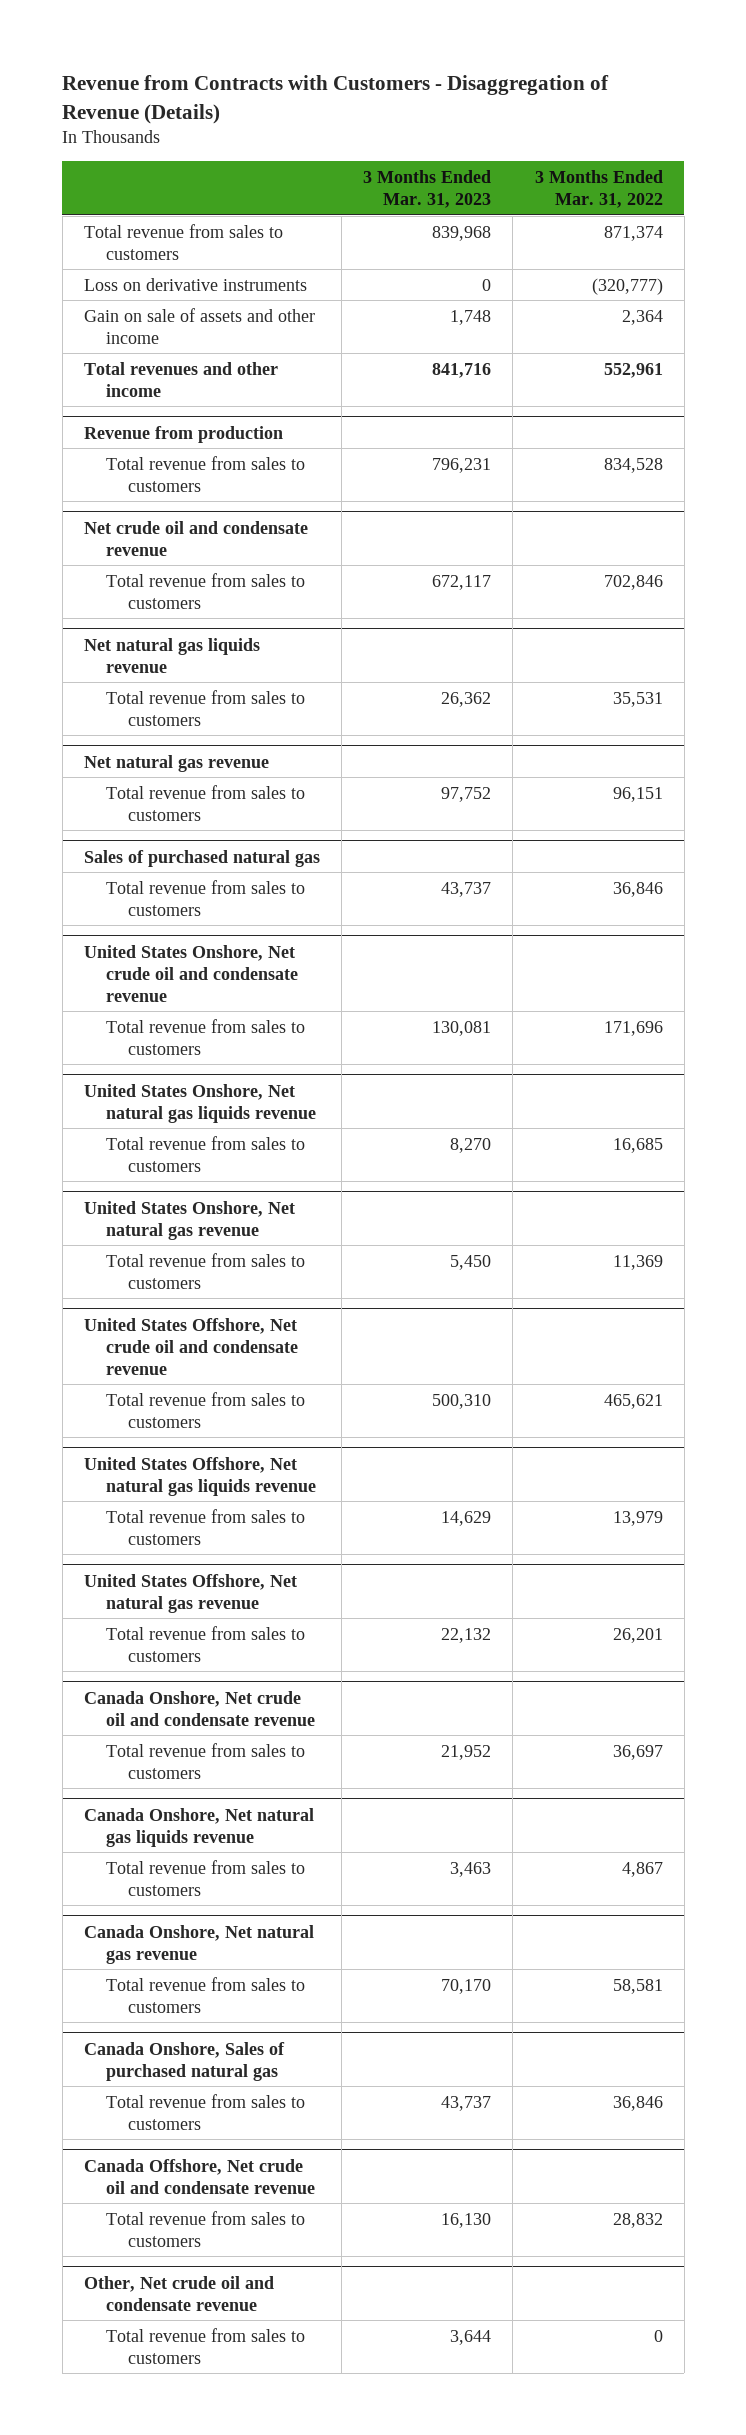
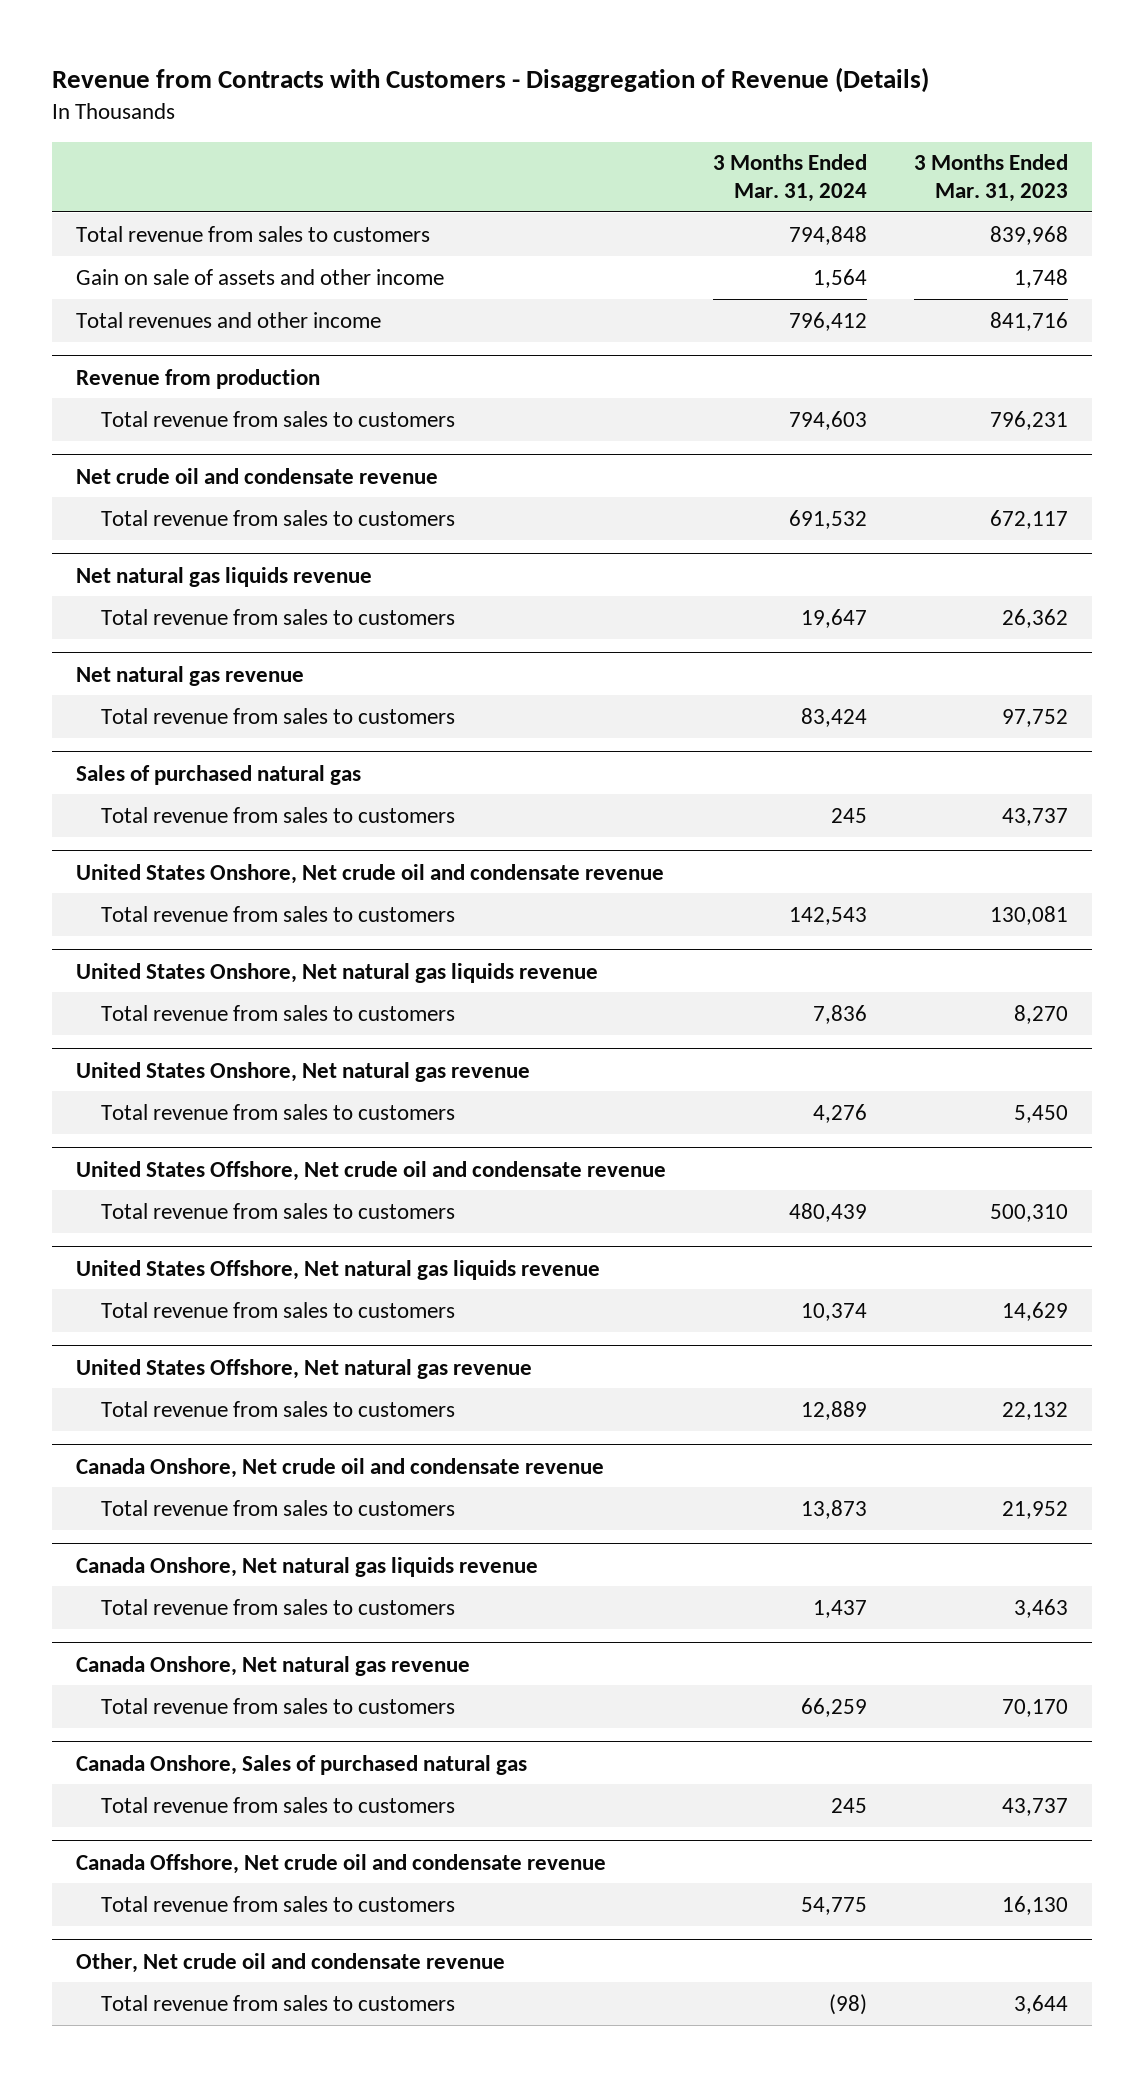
- | 3 Months Ended Mar. 31, 2023 | 3 Months Ended Mar. 31, 2022
+ | 3 Months Ended Mar. 31, 2024 | 3 Months Ended Mar. 31, 2023
- Loss on derivative instruments | 0 | (320,777)

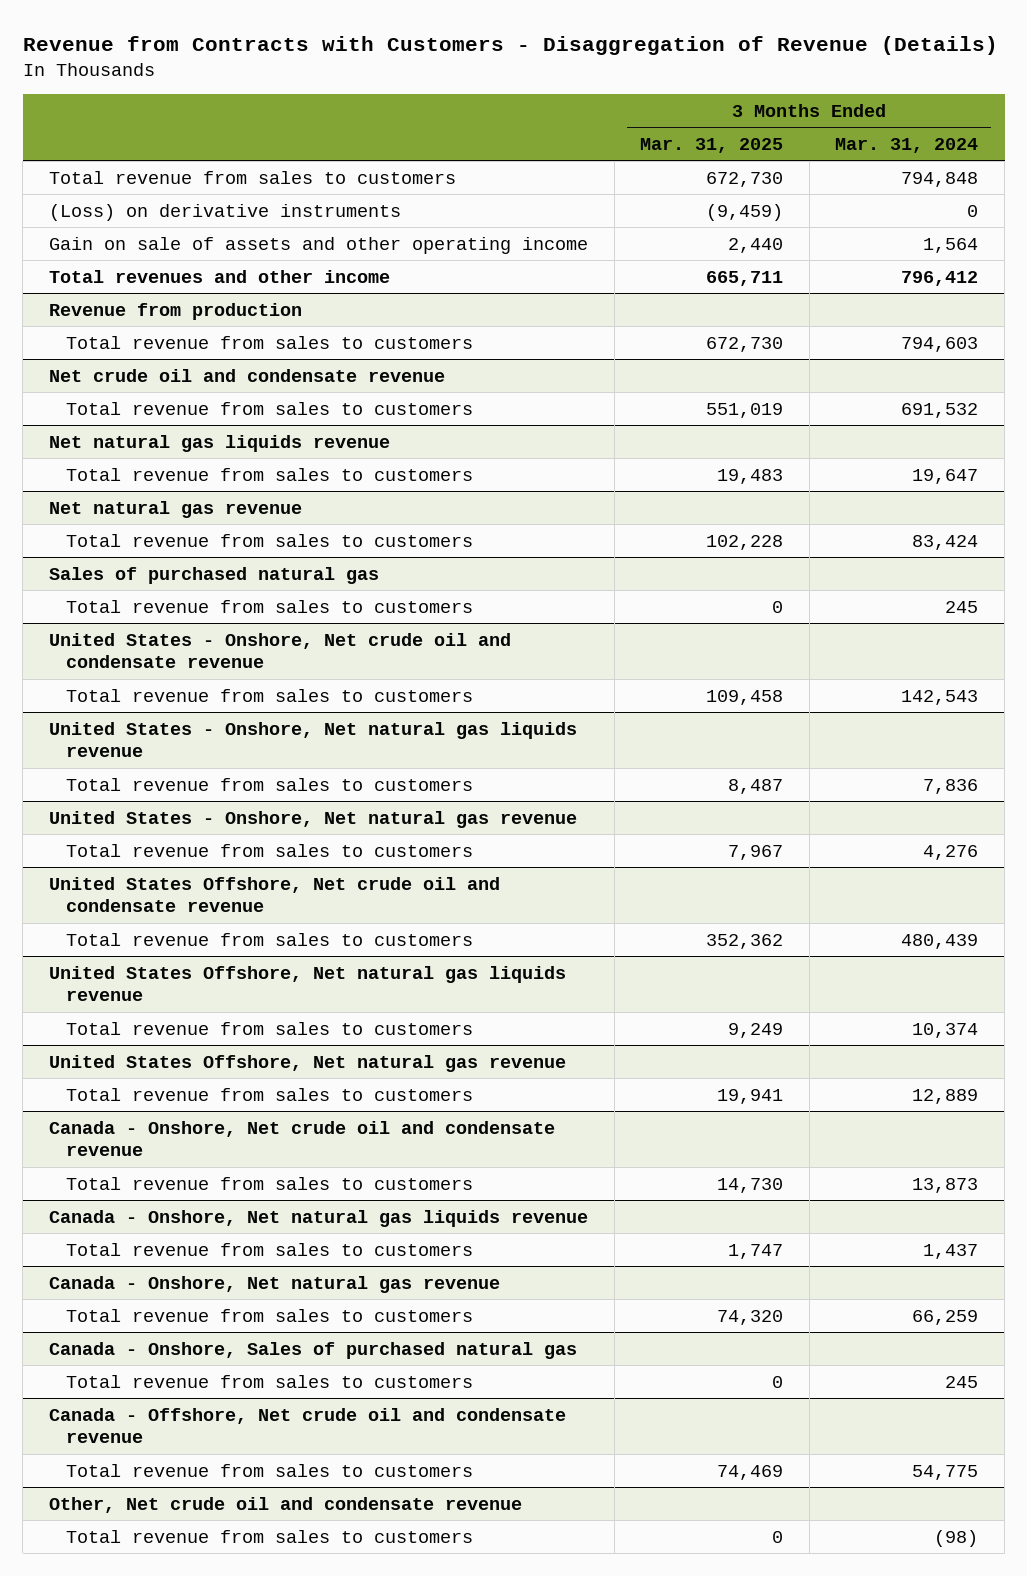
- | 3 Months Ended Mar. 31, 2024 | 3 Months Ended Mar. 31, 2023
+ | 3 Months Ended Mar. 31, 2025 | 3 Months Ended Mar. 31, 2024
- Gain on sale of assets and other income | 1,564 | 1,748
+ (Loss) on derivative instruments | (9,459) | 0
+ Gain on sale of assets and other operating income | 2,440 | 1,564
- United States Onshore, Net crude oil and condensate revenue
+ United States - Onshore, Net crude oil and condensate revenue
- United States Onshore, Net natural gas liquids revenue
+ United States - Onshore, Net natural gas liquids revenue
- United States Onshore, Net natural gas revenue
+ United States - Onshore, Net natural gas revenue
- Canada Onshore, Net crude oil and condensate revenue
+ Canada - Onshore, Net crude oil and condensate revenue
- Canada Onshore, Net natural gas liquids revenue
+ Canada - Onshore, Net natural gas liquids revenue
- Canada Onshore, Net natural gas revenue
+ Canada - Onshore, Net natural gas revenue
- Canada Onshore, Sales of purchased natural gas
+ Canada - Onshore, Sales of purchased natural gas
- Canada Offshore, Net crude oil and condensate revenue
+ Canada - Offshore, Net crude oil and condensate revenue

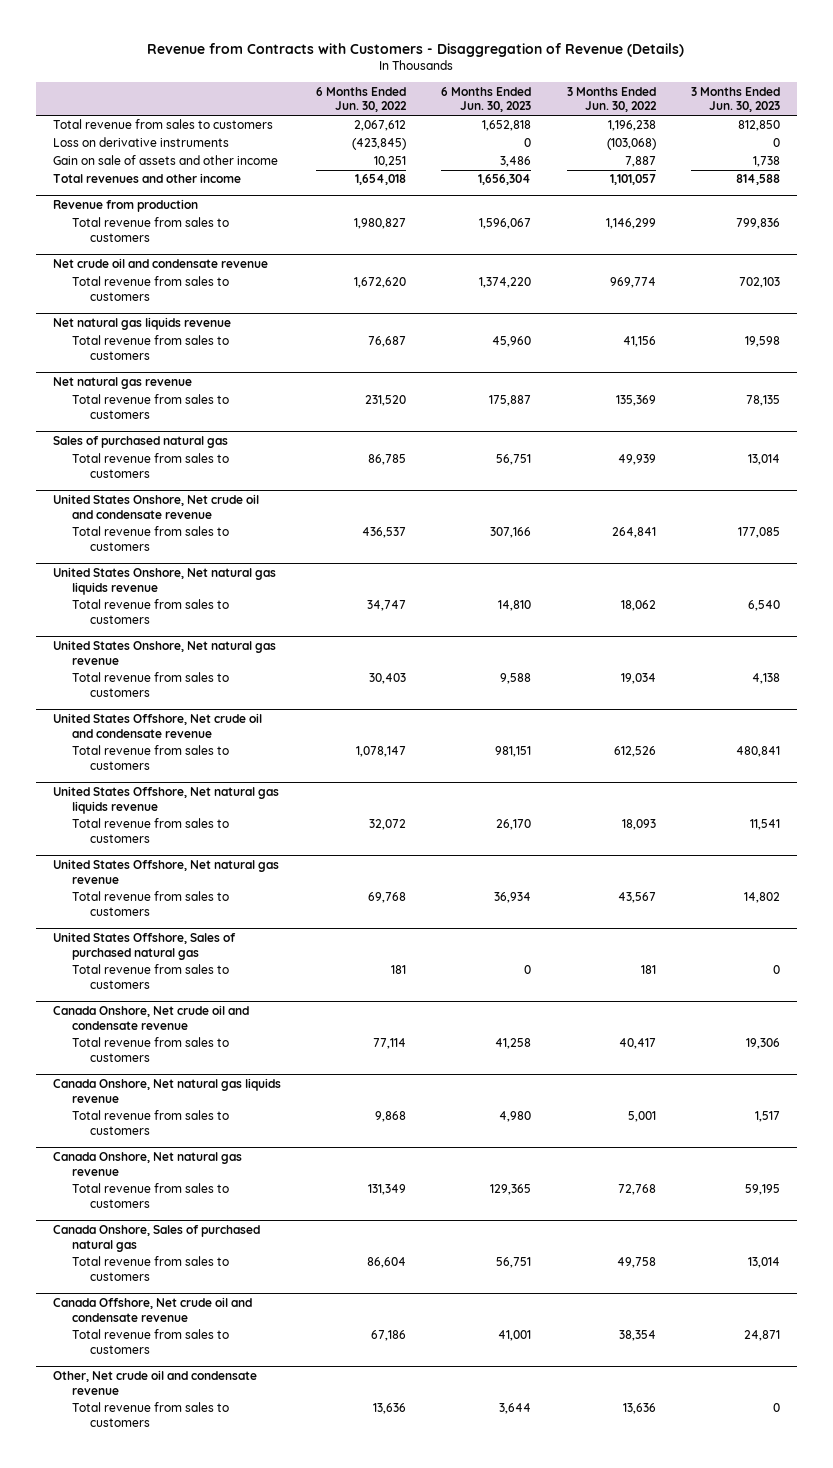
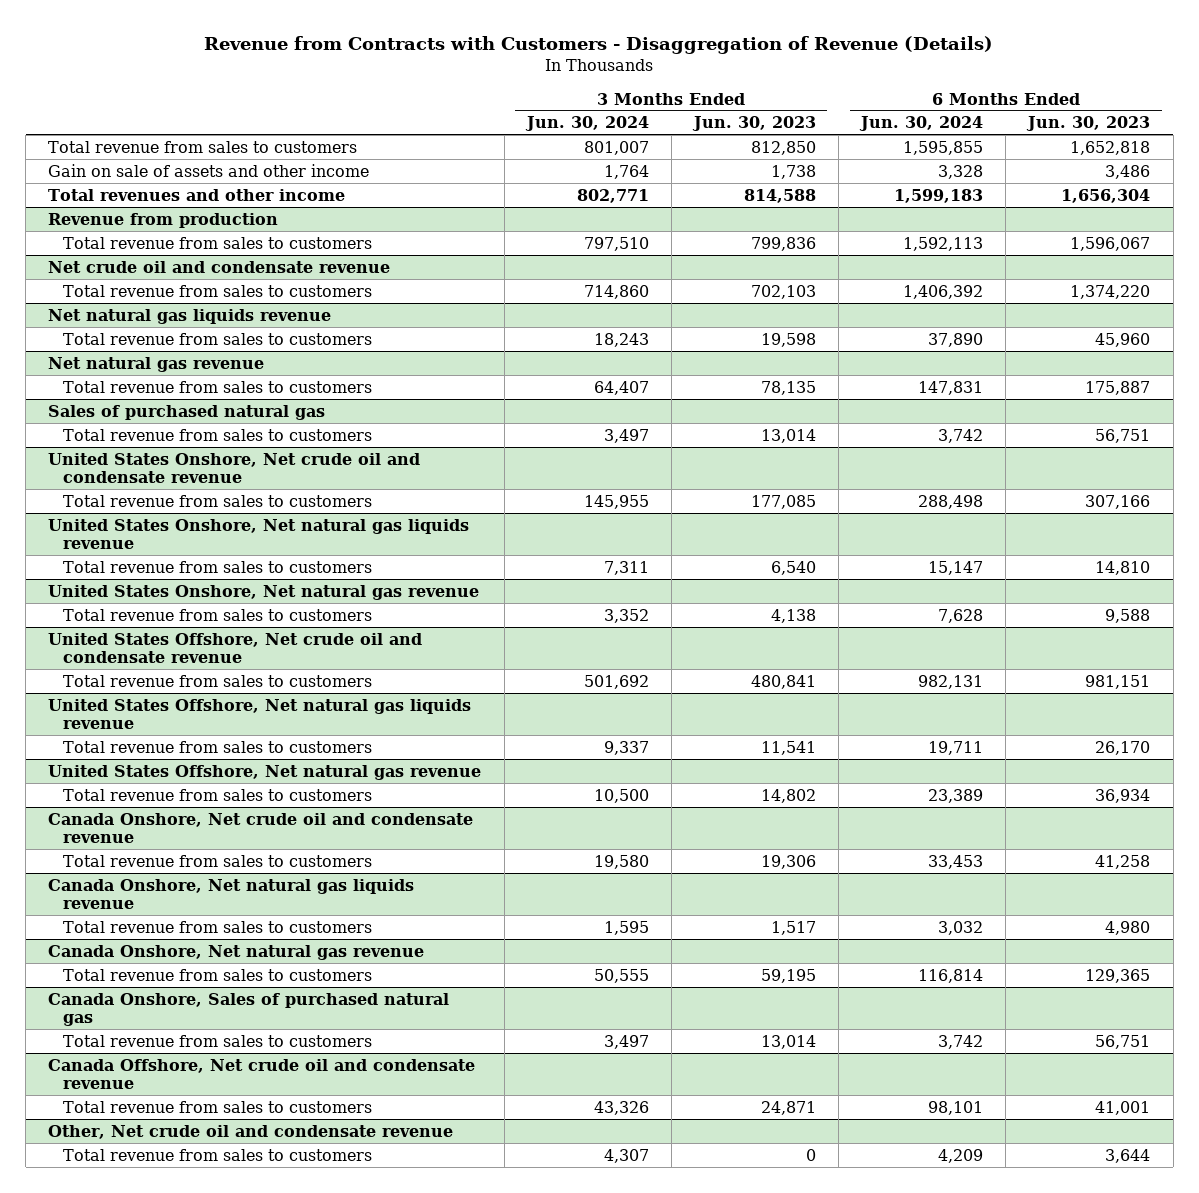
- | 6 Months Ended Jun. 30, 2022 | 6 Months Ended Jun. 30, 2023 | 3 Months Ended Jun. 30, 2022 | 3 Months Ended Jun. 30, 2023
+ | 3 Months Ended Jun. 30, 2024 | 3 Months Ended Jun. 30, 2023 | 6 Months Ended Jun. 30, 2024 | 6 Months Ended Jun. 30, 2023
- Loss on derivative instruments | (423,845) | 0 | (103,068) | 0
- United States Offshore, Sales of purchased natural gas
- Total revenue from sales to customers | 181 | 0 | 181 | 0

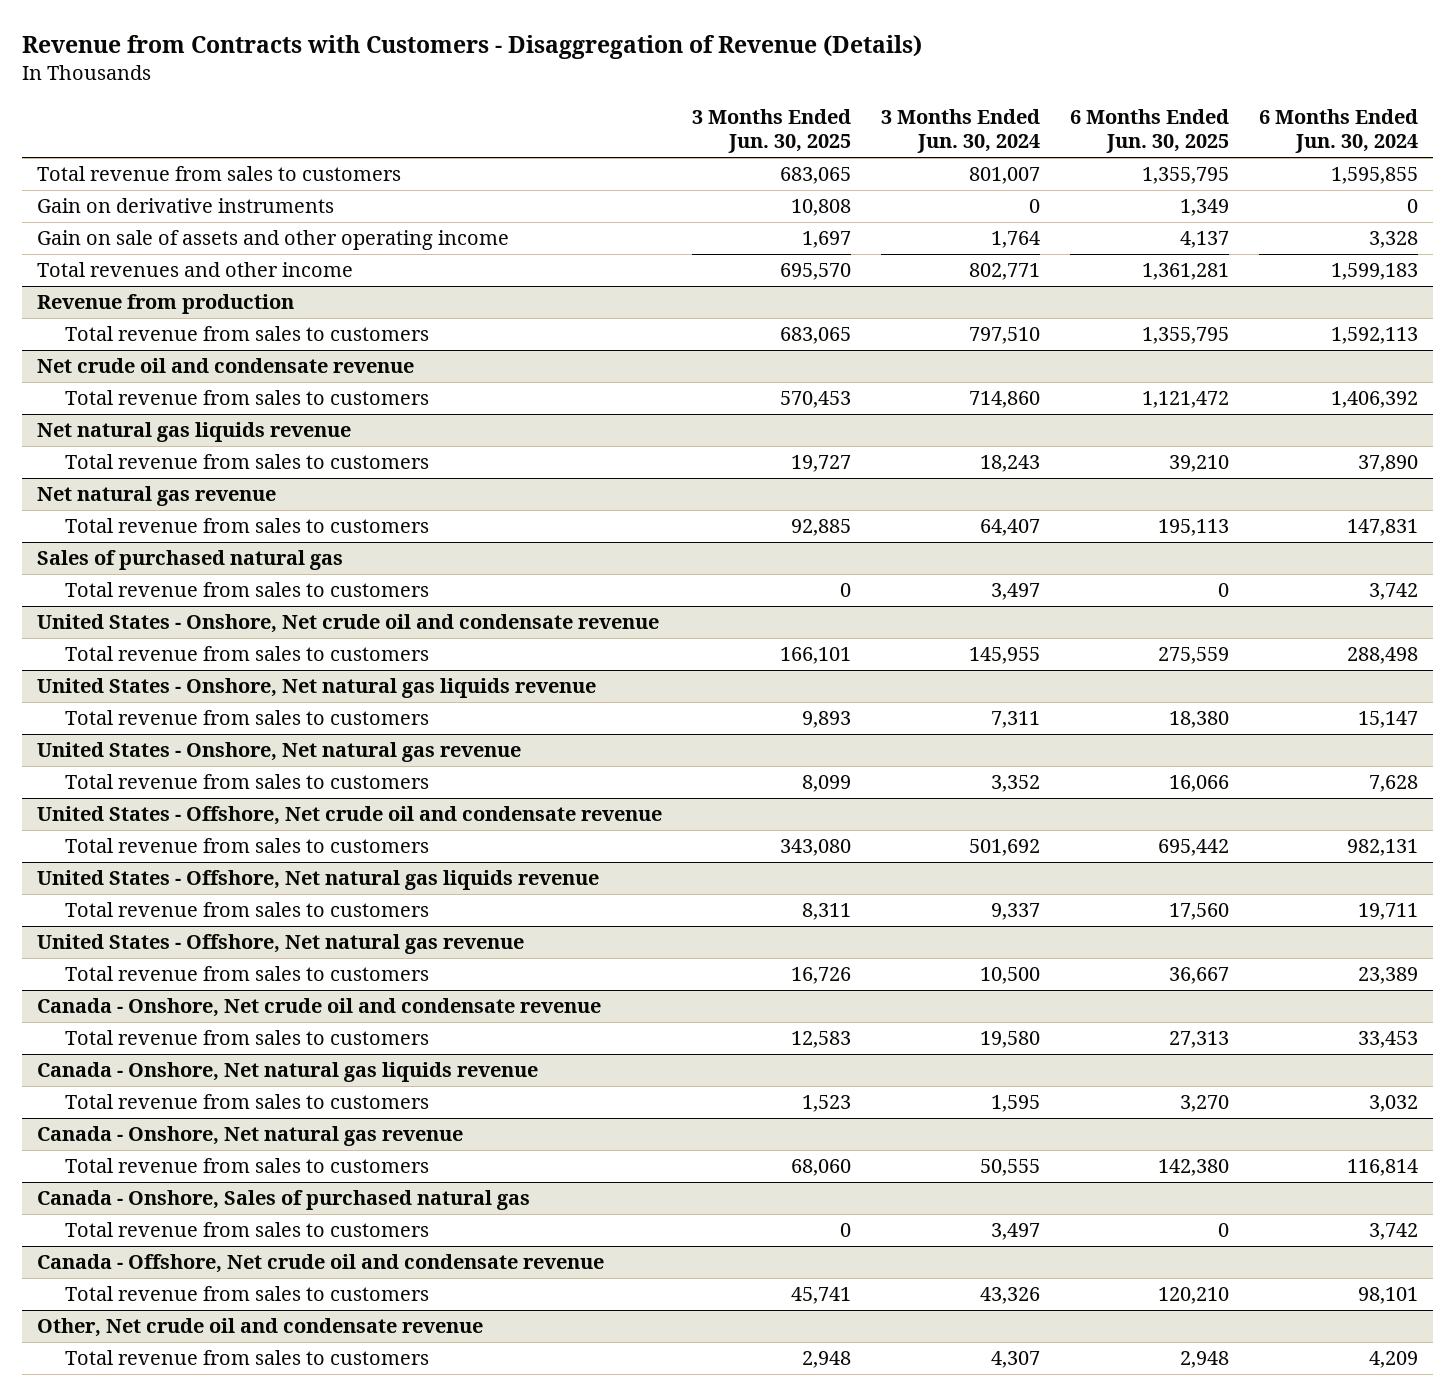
- | 3 Months Ended Jun. 30, 2024 | 3 Months Ended Jun. 30, 2023 | 6 Months Ended Jun. 30, 2024 | 6 Months Ended Jun. 30, 2023
+ | 3 Months Ended Jun. 30, 2025 | 3 Months Ended Jun. 30, 2024 | 6 Months Ended Jun. 30, 2025 | 6 Months Ended Jun. 30, 2024
- Gain on sale of assets and other income | 1,764 | 1,738 | 3,328 | 3,486
+ Gain on derivative instruments | 10,808 | 0 | 1,349 | 0
+ Gain on sale of assets and other operating income | 1,697 | 1,764 | 4,137 | 3,328
- United States Onshore, Net crude oil and condensate revenue
+ United States - Onshore, Net crude oil and condensate revenue
- United States Onshore, Net natural gas liquids revenue
+ United States - Onshore, Net natural gas liquids revenue
- United States Onshore, Net natural gas revenue
+ United States - Onshore, Net natural gas revenue
- United States Offshore, Net crude oil and condensate revenue
+ United States - Offshore, Net crude oil and condensate revenue
- United States Offshore, Net natural gas liquids revenue
+ United States - Offshore, Net natural gas liquids revenue
- United States Offshore, Net natural gas revenue
+ United States - Offshore, Net natural gas revenue
- Canada Onshore, Net crude oil and condensate revenue
+ Canada - Onshore, Net crude oil and condensate revenue
- Canada Onshore, Net natural gas liquids revenue
+ Canada - Onshore, Net natural gas liquids revenue
- Canada Onshore, Net natural gas revenue
+ Canada - Onshore, Net natural gas revenue
- Canada Onshore, Sales of purchased natural gas
+ Canada - Onshore, Sales of purchased natural gas
- Canada Offshore, Net crude oil and condensate revenue
+ Canada - Offshore, Net crude oil and condensate revenue

